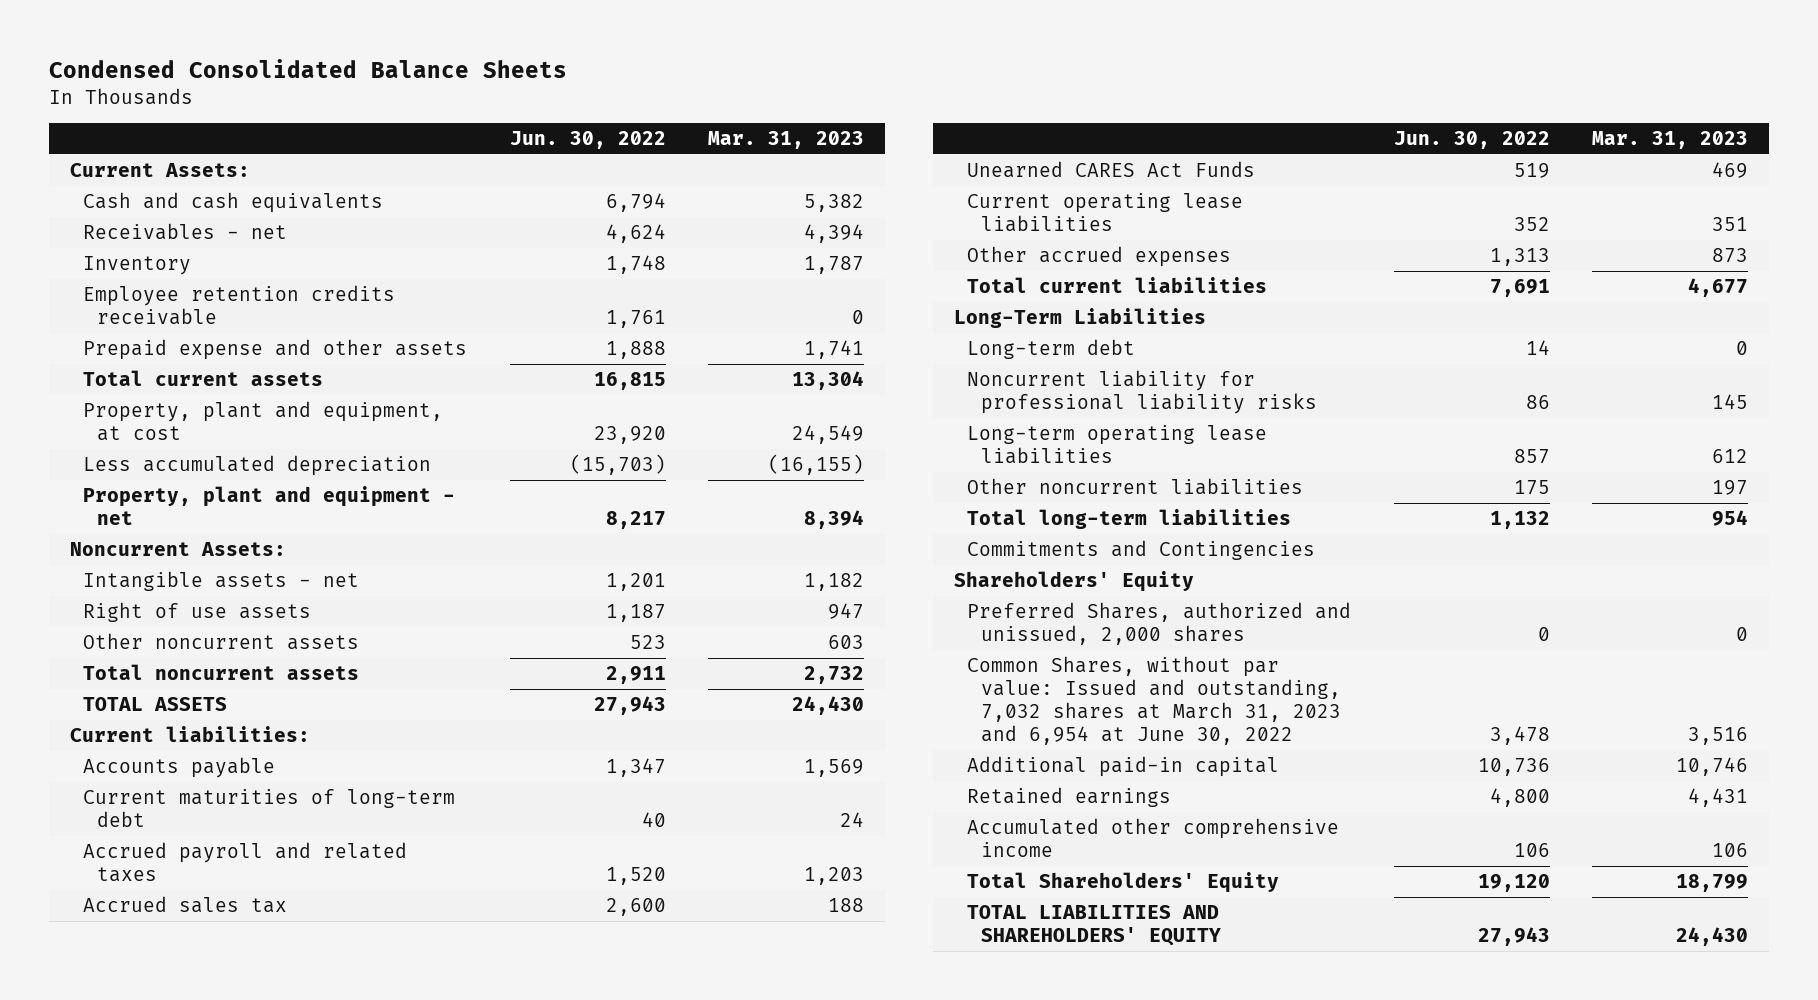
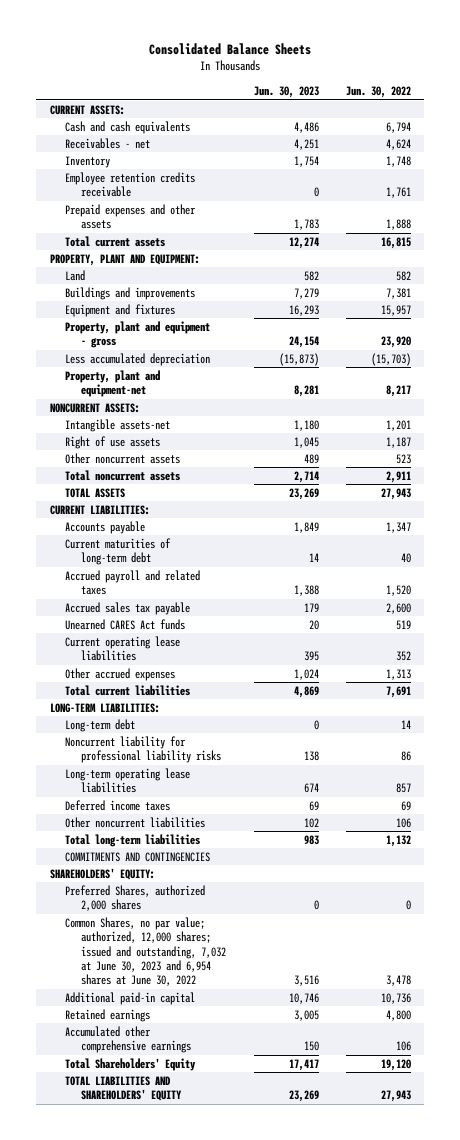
- Condensed Consolidated Balance Sheets
+ Consolidated Balance Sheets
- | Jun. 30, 2022 | Mar. 31, 2023
+ | Jun. 30, 2023 | Jun. 30, 2022
- Current Assets:
+ CURRENT ASSETS:
- Prepaid expense and other assets | 1,888 | 1,741
+ Prepaid expenses and other assets | 1,783 | 1,888
- Property, plant and equipment, at cost | 23,920 | 24,549
+ PROPERTY, PLANT AND EQUIPMENT:
+ Land | 582 | 582
+ Buildings and improvements | 7,279 | 7,381
+ Equipment and fixtures | 16,293 | 15,957
+ Property, plant and equipment - gross | 24,154 | 23,920
- Property, plant and equipment - net | 8,217 | 8,394
- Noncurrent Assets:
- Intangible assets - net | 1,201 | 1,182
+ Property, plant and equipment-net | 8,281 | 8,217
+ NONCURRENT ASSETS:
+ Intangible assets-net | 1,180 | 1,201
- Current liabilities:
+ CURRENT LIABILITIES:
- Accrued sales tax | 2,600 | 188
- Unearned CARES Act Funds | 519 | 469
+ Accrued sales tax payable | 179 | 2,600
+ Unearned CARES Act funds | 20 | 519
- Long-Term Liabilities
+ LONG-TERM LIABILITIES:
- Other noncurrent liabilities | 175 | 197
+ Deferred income taxes | 69 | 69
+ Other noncurrent liabilities | 102 | 106
- Commitments and Contingencies
- Shareholders' Equity
- Preferred Shares, authorized and unissued, 2,000 shares | 0 | 0
- Common Shares, without par value: Issued and outstanding, 7,032 shares at March 31, 2023 and 6,954 at June 30, 2022 | 3,478 | 3,516
+ COMMITMENTS AND CONTINGENCIES
+ SHAREHOLDERS' EQUITY:
+ Preferred Shares, authorized 2,000 shares | 0 | 0
+ Common Shares, no par value; authorized, 12,000 shares; issued and outstanding, 7,032 at June 30, 2023 and 6,954 shares at June 30, 2022 | 3,516 | 3,478
- Accumulated other comprehensive income | 106 | 106
+ Accumulated other comprehensive earnings | 150 | 106

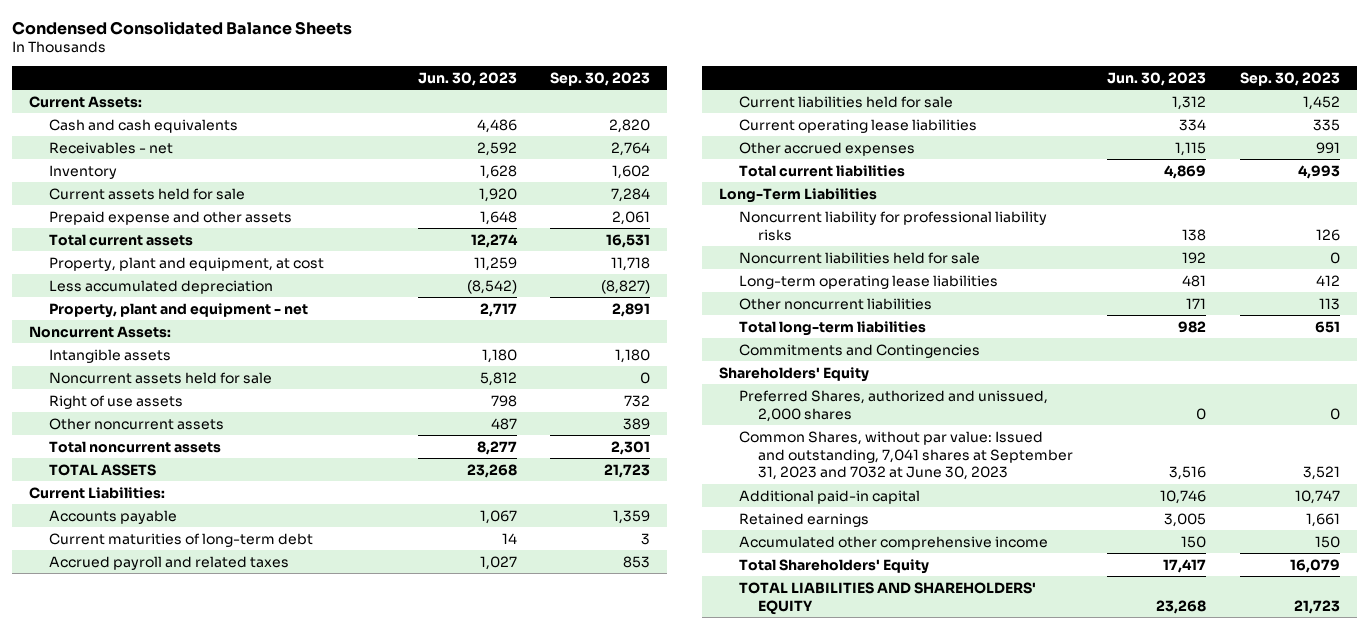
- Consolidated Balance Sheets
+ Condensed Consolidated Balance Sheets
- | Jun. 30, 2023 | Jun. 30, 2022
+ | Jun. 30, 2023 | Sep. 30, 2023
- CURRENT ASSETS:
+ Current Assets:
- Receivables - net | 4,251 | 4,624
- Inventory | 1,754 | 1,748
- Employee retention credits receivable | 0 | 1,761
- Prepaid expenses and other assets | 1,783 | 1,888
+ Receivables - net | 2,592 | 2,764
+ Inventory | 1,628 | 1,602
+ Current assets held for sale | 1,920 | 7,284
+ Prepaid expense and other assets | 1,648 | 2,061
- PROPERTY, PLANT AND EQUIPMENT:
- Land | 582 | 582
- Buildings and improvements | 7,279 | 7,381
- Equipment and fixtures | 16,293 | 15,957
- Property, plant and equipment - gross | 24,154 | 23,920
- Less accumulated depreciation | (15,873) | (15,703)
- Property, plant and equipment-net | 8,281 | 8,217
- NONCURRENT ASSETS:
- Intangible assets-net | 1,180 | 1,201
- Right of use assets | 1,045 | 1,187
- Other noncurrent assets | 489 | 523
- Total noncurrent assets | 2,714 | 2,911
- TOTAL ASSETS | 23,269 | 27,943
- CURRENT LIABILITIES:
- Accounts payable | 1,849 | 1,347
+ Property, plant and equipment, at cost | 11,259 | 11,718
+ Less accumulated depreciation | (8,542) | (8,827)
+ Property, plant and equipment - net | 2,717 | 2,891
+ Noncurrent Assets:
+ Intangible assets | 1,180 | 1,180
+ Noncurrent assets held for sale | 5,812 | 0
+ Right of use assets | 798 | 732
+ Other noncurrent assets | 487 | 389
+ Total noncurrent assets | 8,277 | 2,301
+ TOTAL ASSETS | 23,268 | 21,723
+ Current Liabilities:
+ Accounts payable | 1,067 | 1,359
- Accrued payroll and related taxes | 1,388 | 1,520
- Accrued sales tax payable | 179 | 2,600
- Unearned CARES Act funds | 20 | 519
- Current operating lease liabilities | 395 | 352
- Other accrued expenses | 1,024 | 1,313
+ Accrued payroll and related taxes | 1,027 | 853
+ Current liabilities held for sale | 1,312 | 1,452
+ Current operating lease liabilities | 334 | 335
+ Other accrued expenses | 1,115 | 991
- LONG-TERM LIABILITIES:
- Long-term debt | 0 | 14
+ Long-Term Liabilities
- Long-term operating lease liabilities | 674 | 857
- Deferred income taxes | 69 | 69
- Other noncurrent liabilities | 102 | 106
- Total long-term liabilities | 983 | 1,132
- COMMITMENTS AND CONTINGENCIES
- SHAREHOLDERS' EQUITY:
- Preferred Shares, authorized 2,000 shares | 0 | 0
- Common Shares, no par value; authorized, 12,000 shares; issued and outstanding, 7,032 at June 30, 2023 and 6,954 shares at June 30, 2022 | 3,516 | 3,478
+ Noncurrent liabilities held for sale | 192 | 0
+ Long-term operating lease liabilities | 481 | 412
+ Other noncurrent liabilities | 171 | 113
+ Total long-term liabilities | 982 | 651
+ Commitments and Contingencies
+ Shareholders' Equity
+ Preferred Shares, authorized and unissued, 2,000 shares | 0 | 0
+ Common Shares, without par value: Issued and outstanding, 7,041 shares at September 31, 2023 and 7032 at June 30, 2023 | 3,516 | 3,521
- Accumulated other comprehensive earnings | 150 | 106
+ Accumulated other comprehensive income | 150 | 150
- TOTAL LIABILITIES AND SHAREHOLDERS' EQUITY | 23,269 | 27,943
+ TOTAL LIABILITIES AND SHAREHOLDERS' EQUITY | 23,268 | 21,723

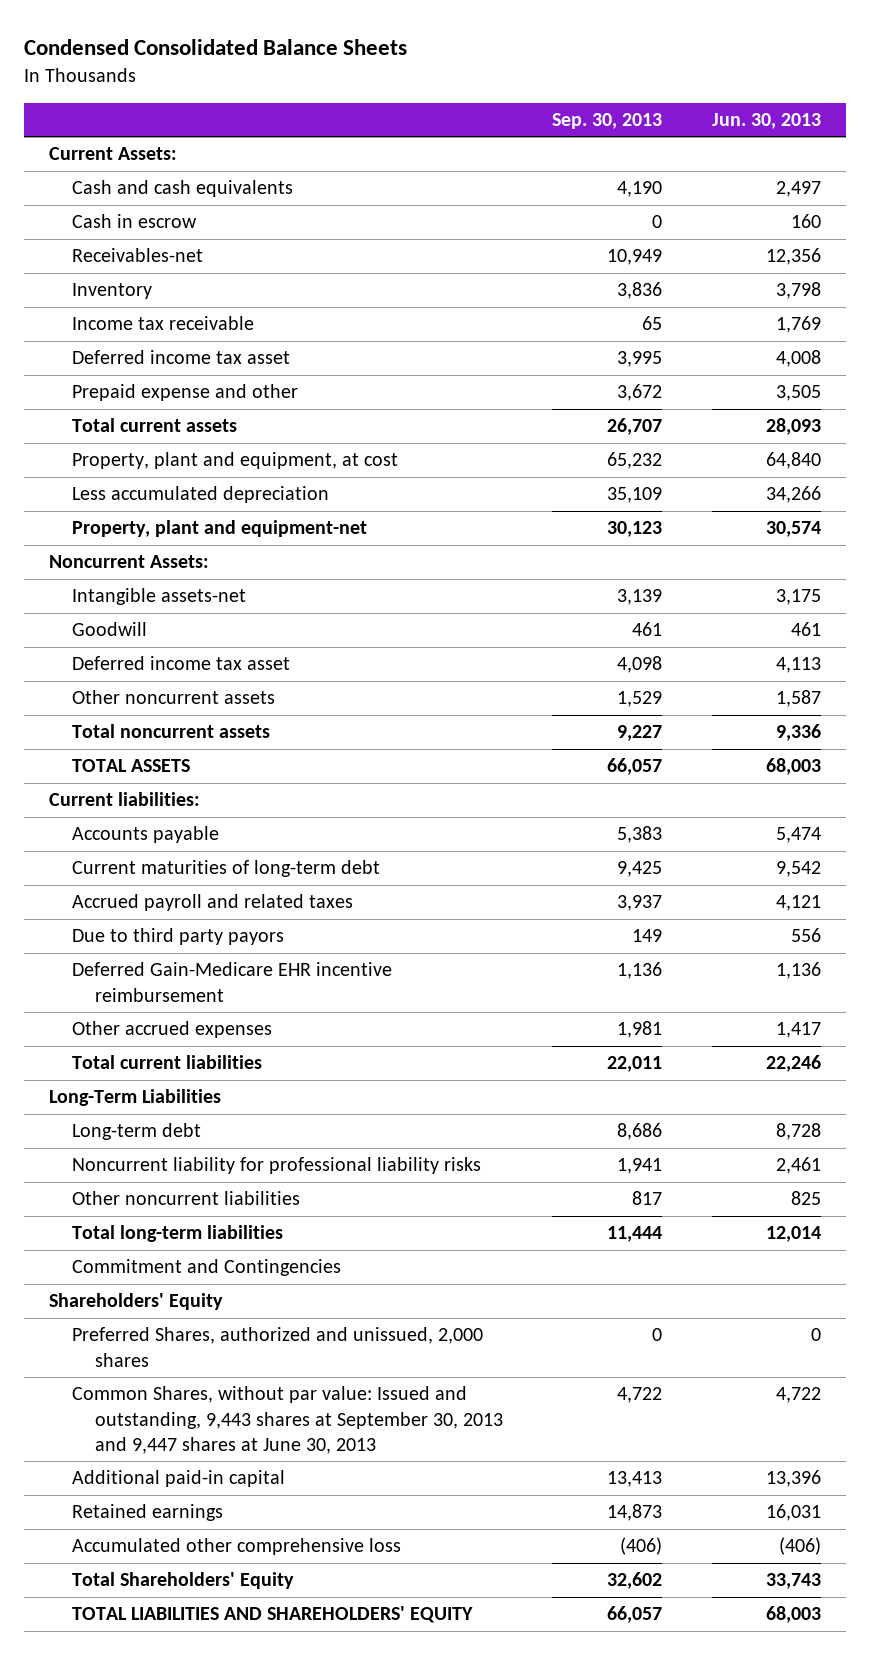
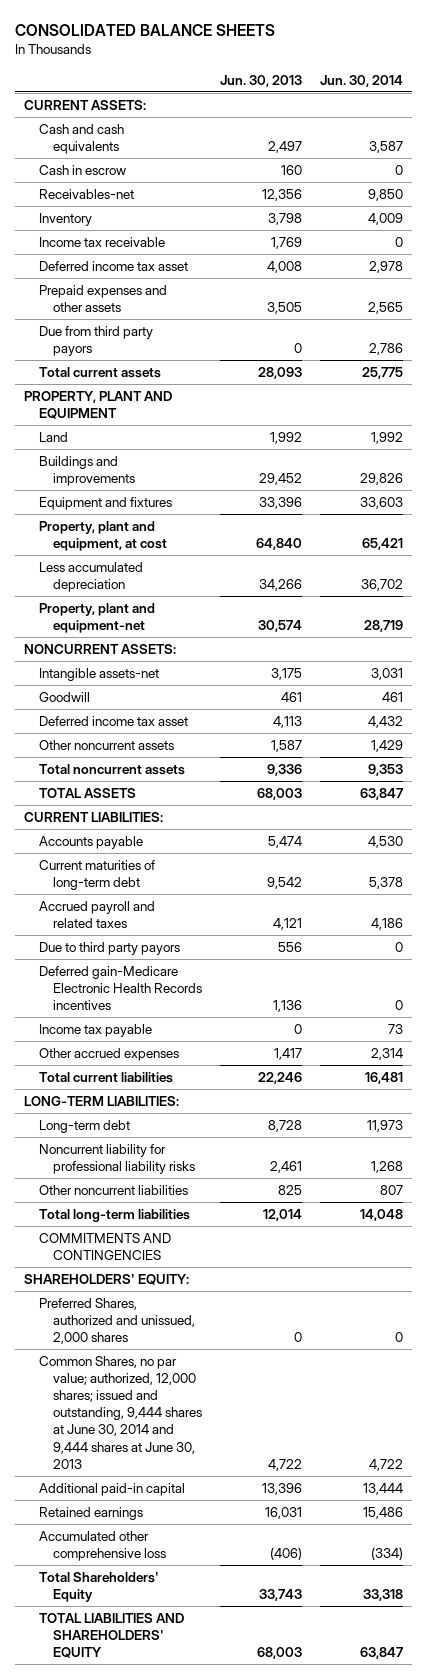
- Condensed Consolidated Balance Sheets
+ CONSOLIDATED BALANCE SHEETS
- | Sep. 30, 2013 | Jun. 30, 2013
+ | Jun. 30, 2013 | Jun. 30, 2014
- Current Assets:
+ CURRENT ASSETS:
- Prepaid expense and other | 3,672 | 3,505
+ Prepaid expenses and other assets | 3,505 | 2,565
+ Due from third party payors | 0 | 2,786
+ PROPERTY, PLANT AND EQUIPMENT
+ Land | 1,992 | 1,992
+ Buildings and improvements | 29,452 | 29,826
+ Equipment and fixtures | 33,396 | 33,603
- Noncurrent Assets:
+ NONCURRENT ASSETS:
- Current liabilities:
+ CURRENT LIABILITIES:
- Deferred Gain-Medicare EHR incentive reimbursement | 1,136 | 1,136
+ Deferred gain-Medicare Electronic Health Records incentives | 1,136 | 0
+ Income tax payable | 0 | 73
- Long-Term Liabilities
+ LONG-TERM LIABILITIES:
- Commitment and Contingencies
- Shareholders' Equity
+ COMMITMENTS AND CONTINGENCIES
+ SHAREHOLDERS' EQUITY:
- Common Shares, without par value: Issued and outstanding, 9,443 shares at September 30, 2013 and 9,447 shares at June 30, 2013 | 4,722 | 4,722
+ Common Shares, no par value; authorized, 12,000 shares; issued and outstanding, 9,444 shares at June 30, 2014 and 9,444 shares at June 30, 2013 | 4,722 | 4,722

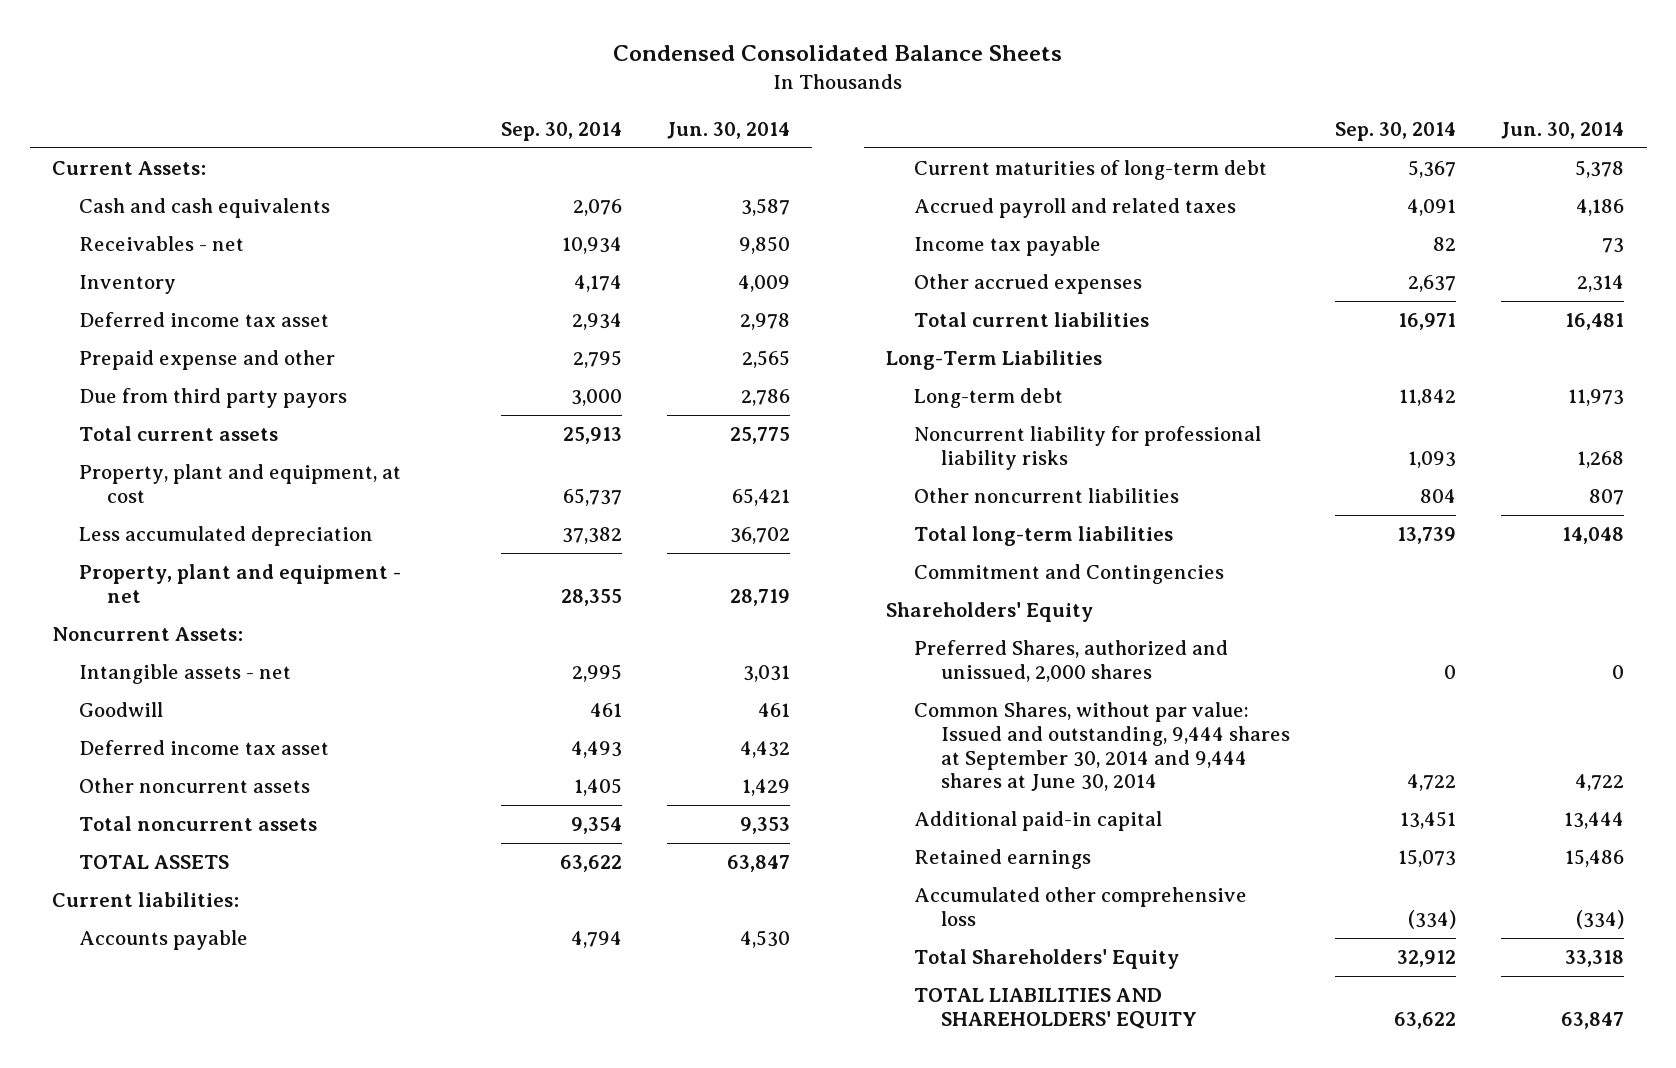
- CONSOLIDATED BALANCE SHEETS
+ Condensed Consolidated Balance Sheets
- | Jun. 30, 2013 | Jun. 30, 2014
+ | Sep. 30, 2014 | Jun. 30, 2014
- CURRENT ASSETS:
+ Current Assets:
- Cash in escrow | 160 | 0
- Receivables-net | 12,356 | 9,850
+ Receivables - net | 10,934 | 9,850
- Income tax receivable | 1,769 | 0
- Prepaid expenses and other assets | 3,505 | 2,565
+ Prepaid expense and other | 2,795 | 2,565
- PROPERTY, PLANT AND EQUIPMENT
- Land | 1,992 | 1,992
- Buildings and improvements | 29,452 | 29,826
- Equipment and fixtures | 33,396 | 33,603
- Property, plant and equipment-net | 30,574 | 28,719
- NONCURRENT ASSETS:
- Intangible assets-net | 3,175 | 3,031
+ Property, plant and equipment - net | 28,355 | 28,719
+ Noncurrent Assets:
+ Intangible assets - net | 2,995 | 3,031
- CURRENT LIABILITIES:
+ Current liabilities:
- Due to third party payors | 556 | 0
- Deferred gain-Medicare Electronic Health Records incentives | 1,136 | 0
- LONG-TERM LIABILITIES:
+ Long-Term Liabilities
- COMMITMENTS AND CONTINGENCIES
- SHAREHOLDERS' EQUITY:
+ Commitment and Contingencies
+ Shareholders' Equity
- Common Shares, no par value; authorized, 12,000 shares; issued and outstanding, 9,444 shares at June 30, 2014 and 9,444 shares at June 30, 2013 | 4,722 | 4,722
+ Common Shares, without par value: Issued and outstanding, 9,444 shares at September 30, 2014 and 9,444 shares at June 30, 2014 | 4,722 | 4,722

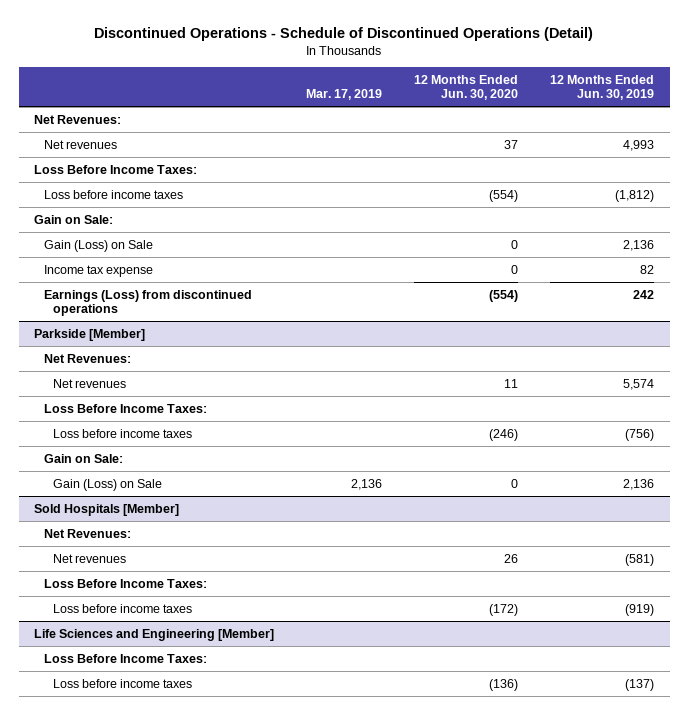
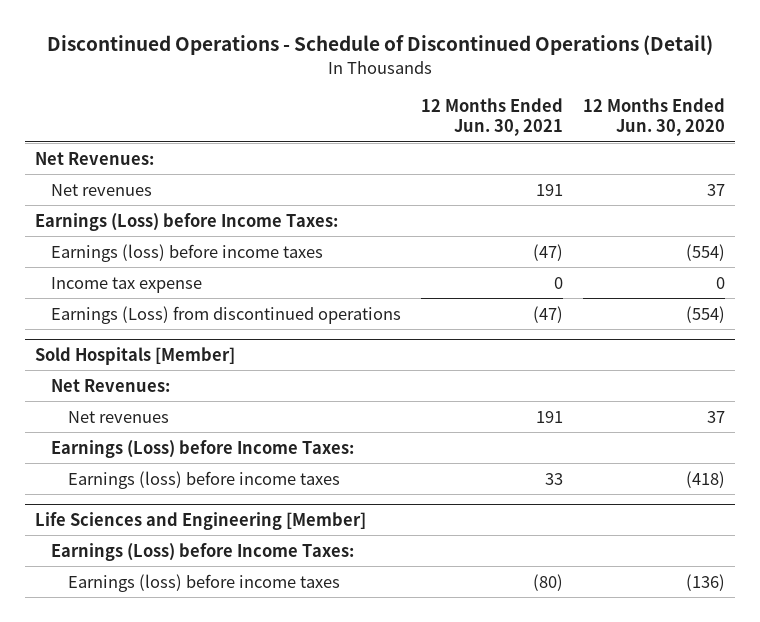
- | Mar. 17, 2019 | 12 Months Ended Jun. 30, 2020 | 12 Months Ended Jun. 30, 2019
+ | 12 Months Ended Jun. 30, 2021 | 12 Months Ended Jun. 30, 2020
- Loss Before Income Taxes:
- Loss before income taxes | | (554) | (1,812)
- Gain on Sale:
- Gain (Loss) on Sale | | 0 | 2,136
+ Earnings (Loss) before Income Taxes:
+ Earnings (loss) before income taxes | (47) | (554)
- Parkside [Member]
- Net Revenues:
- Net revenues | | 11 | 5,574
- Loss Before Income Taxes:
- Loss before income taxes | | (246) | (756)
- Gain on Sale:
- Gain (Loss) on Sale | 2,136 | 0 | 2,136
@ Sold Hospitals [Member]
- Net revenues | | 26 | (581)
- Loss Before Income Taxes:
- Loss before income taxes | | (172) | (919)
+ Net revenues | 191 | 37
+ Earnings (Loss) before Income Taxes:
+ Earnings (loss) before income taxes | 33 | (418)
@ Life Sciences and Engineering [Member]
- Loss Before Income Taxes:
- Loss before income taxes | | (136) | (137)
+ Earnings (Loss) before Income Taxes:
+ Earnings (loss) before income taxes | (80) | (136)

